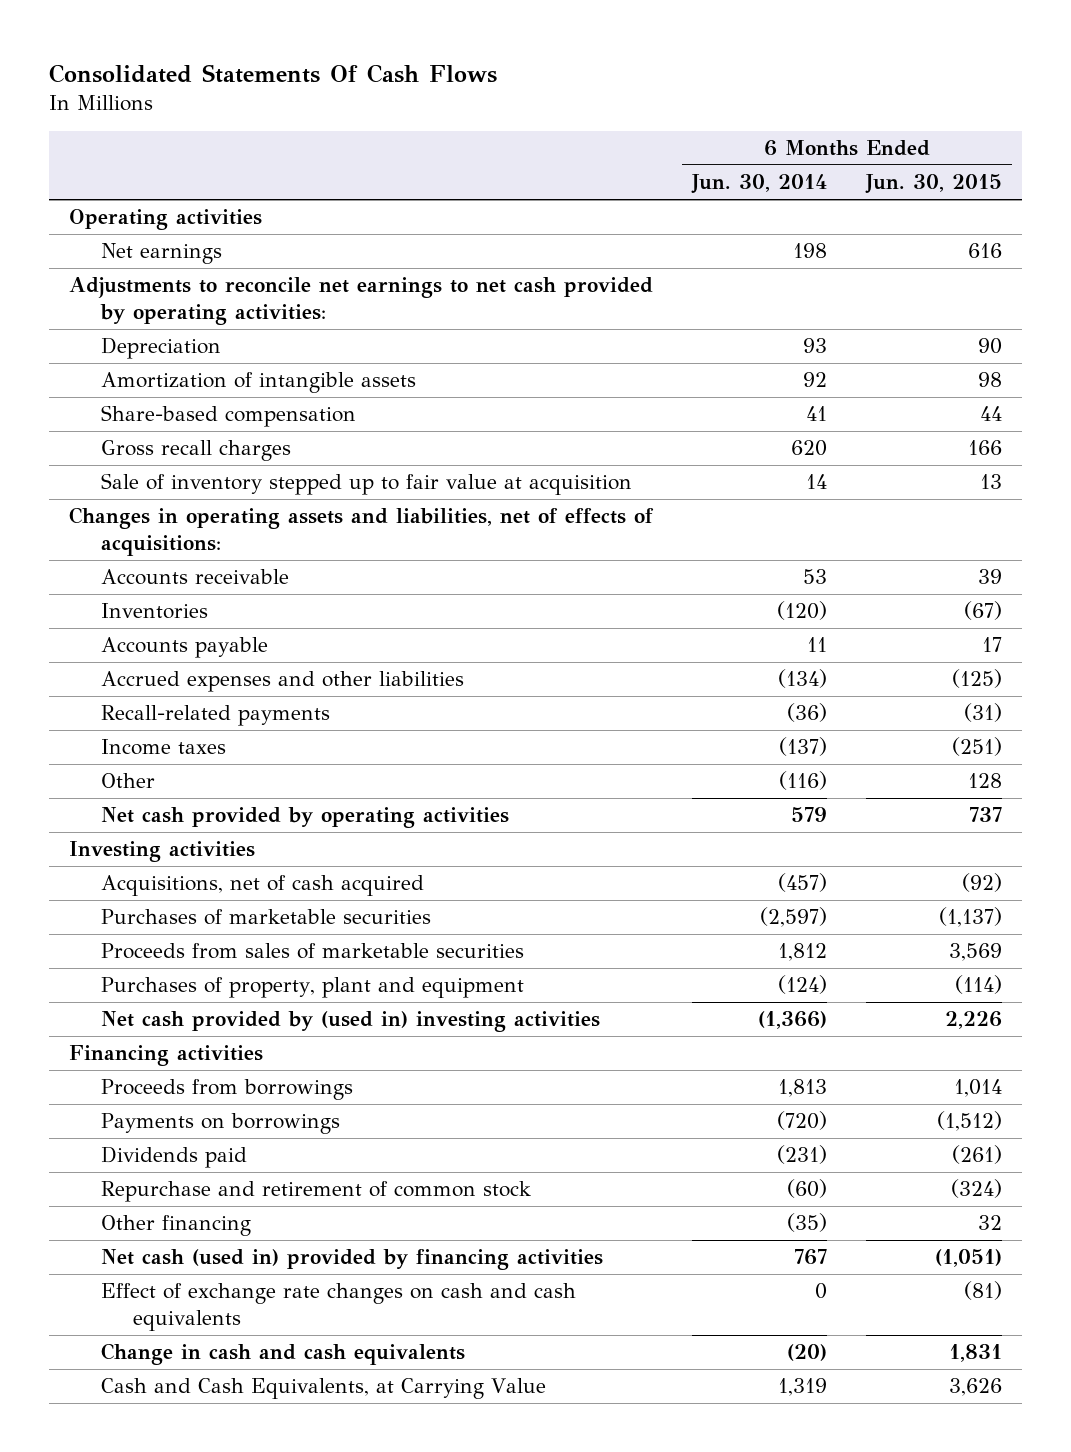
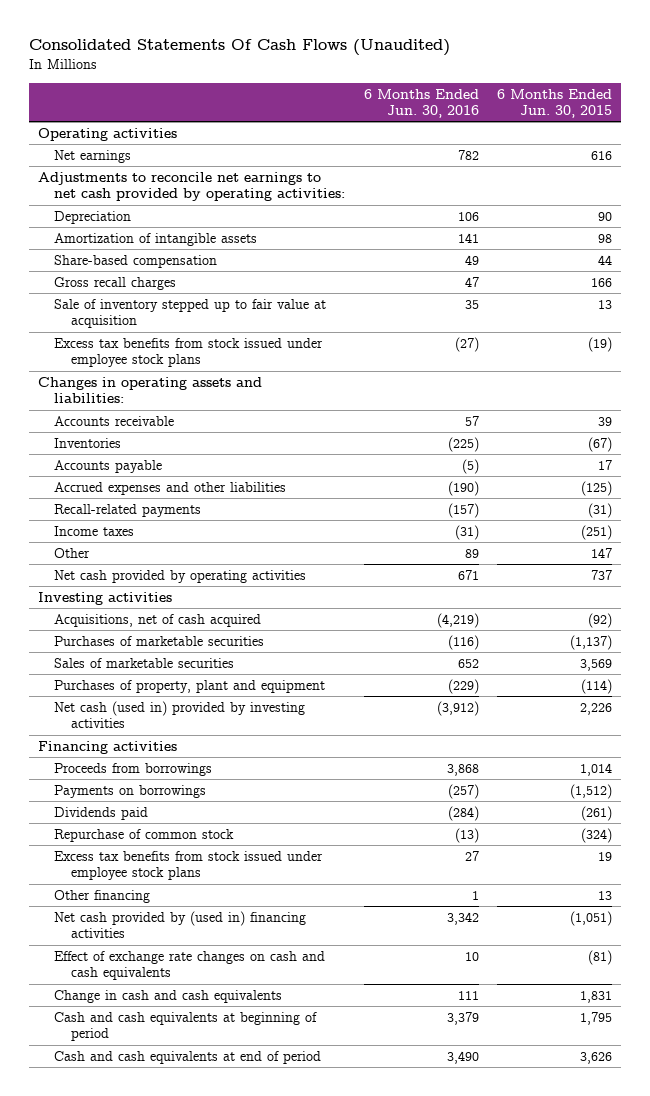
- Consolidated Statements Of Cash Flows
+ Consolidated Statements Of Cash Flows (Unaudited)
- | 6 Months Ended Jun. 30, 2014 | 6 Months Ended Jun. 30, 2015
+ | 6 Months Ended Jun. 30, 2016 | 6 Months Ended Jun. 30, 2015
- Changes in operating assets and liabilities, net of effects of acquisitions:
+ Excess tax benefits from stock issued under employee stock plans | (27) | (19)
+ Changes in operating assets and liabilities:
- Other | (116) | 128
+ Other | 89 | 147
- Proceeds from sales of marketable securities | 1,812 | 3,569
+ Sales of marketable securities | 652 | 3,569
- Net cash provided by (used in) investing activities | (1,366) | 2,226
+ Net cash (used in) provided by investing activities | (3,912) | 2,226
- Repurchase and retirement of common stock | (60) | (324)
- Other financing | (35) | 32
- Net cash (used in) provided by financing activities | 767 | (1,051)
+ Repurchase of common stock | (13) | (324)
+ Excess tax benefits from stock issued under employee stock plans | 27 | 19
+ Other financing | 1 | 13
+ Net cash provided by (used in) financing activities | 3,342 | (1,051)
- Cash and Cash Equivalents, at Carrying Value | 1,319 | 3,626
+ Cash and cash equivalents at beginning of period | 3,379 | 1,795
+ Cash and cash equivalents at end of period | 3,490 | 3,626

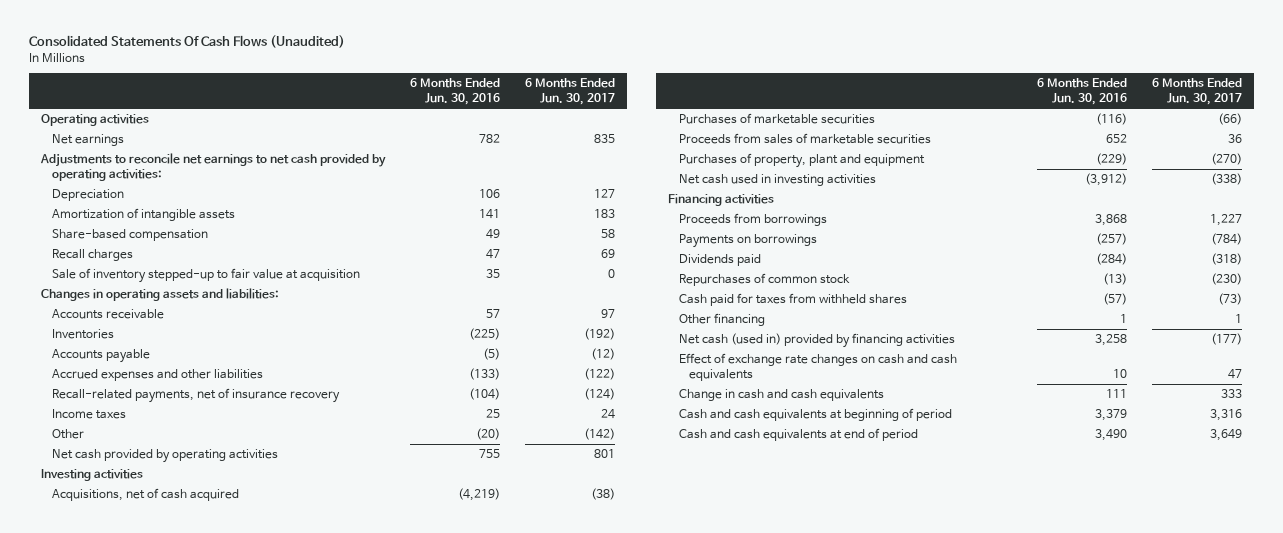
- | 6 Months Ended Jun. 30, 2016 | 6 Months Ended Jun. 30, 2015
+ | 6 Months Ended Jun. 30, 2016 | 6 Months Ended Jun. 30, 2017
- Gross recall charges | 47 | 166
- Sale of inventory stepped up to fair value at acquisition | 35 | 13
- Excess tax benefits from stock issued under employee stock plans | (27) | (19)
+ Recall charges | 47 | 69
+ Sale of inventory stepped-up to fair value at acquisition | 35 | 0
- Accrued expenses and other liabilities | (190) | (125)
- Recall-related payments | (157) | (31)
- Income taxes | (31) | (251)
- Other | 89 | 147
- Net cash provided by operating activities | 671 | 737
+ Accrued expenses and other liabilities | (133) | (122)
+ Recall-related payments, net of insurance recovery | (104) | (124)
+ Income taxes | 25 | 24
+ Other | (20) | (142)
+ Net cash provided by operating activities | 755 | 801
- Sales of marketable securities | 652 | 3,569
+ Proceeds from sales of marketable securities | 652 | 36
- Net cash (used in) provided by investing activities | (3,912) | 2,226
+ Net cash used in investing activities | (3,912) | (338)
- Repurchase of common stock | (13) | (324)
- Excess tax benefits from stock issued under employee stock plans | 27 | 19
+ Repurchases of common stock | (13) | (230)
+ Cash paid for taxes from withheld shares | (57) | (73)
- Net cash provided by (used in) financing activities | 3,342 | (1,051)
+ Net cash (used in) provided by financing activities | 3,258 | (177)

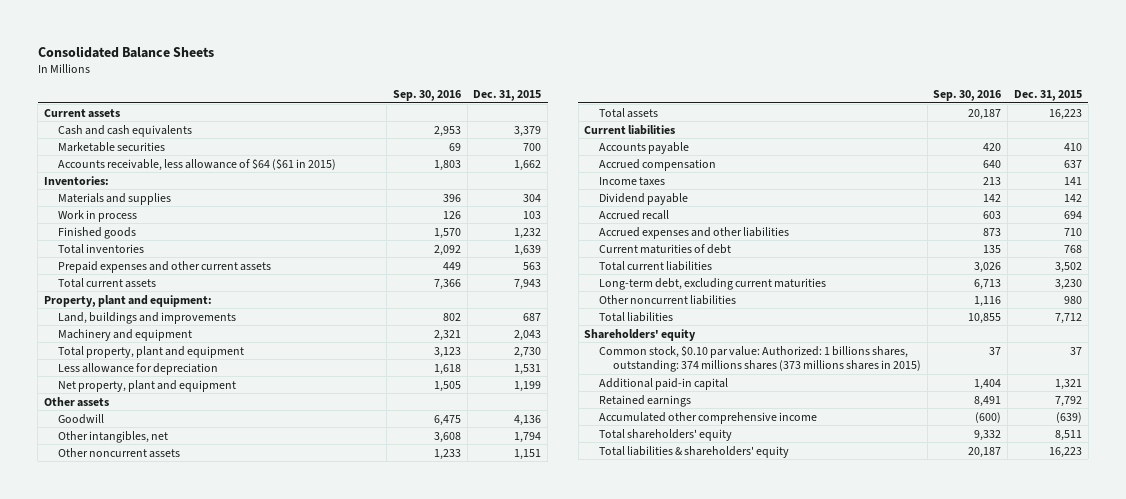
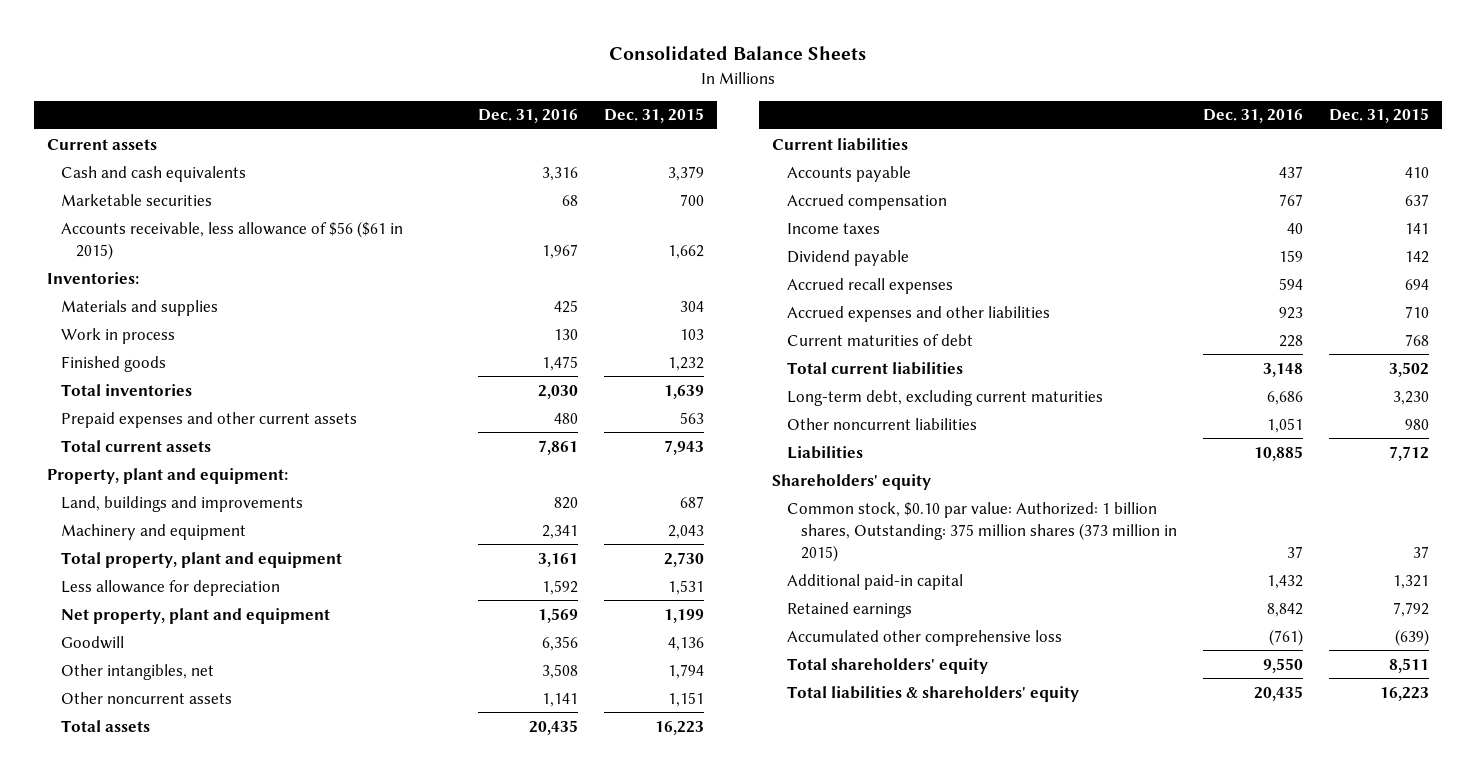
- | Sep. 30, 2016 | Dec. 31, 2015
+ | Dec. 31, 2016 | Dec. 31, 2015
- Accounts receivable, less allowance of $64 ($61 in 2015) | 1,803 | 1,662
+ Accounts receivable, less allowance of $56 ($61 in 2015) | 1,967 | 1,662
- Other assets
- Accrued recall | 603 | 694
+ Accrued recall expenses | 594 | 694
- Total liabilities | 10,855 | 7,712
+ Liabilities | 10,885 | 7,712
- Common stock, $0.10 par value: Authorized: 1 billions shares, outstanding: 374 millions shares (373 millions shares in 2015) | 37 | 37
+ Common stock, $0.10 par value: Authorized: 1 billion shares, Outstanding: 375 million shares (373 million in 2015) | 37 | 37
- Accumulated other comprehensive income | (600) | (639)
+ Accumulated other comprehensive loss | (761) | (639)

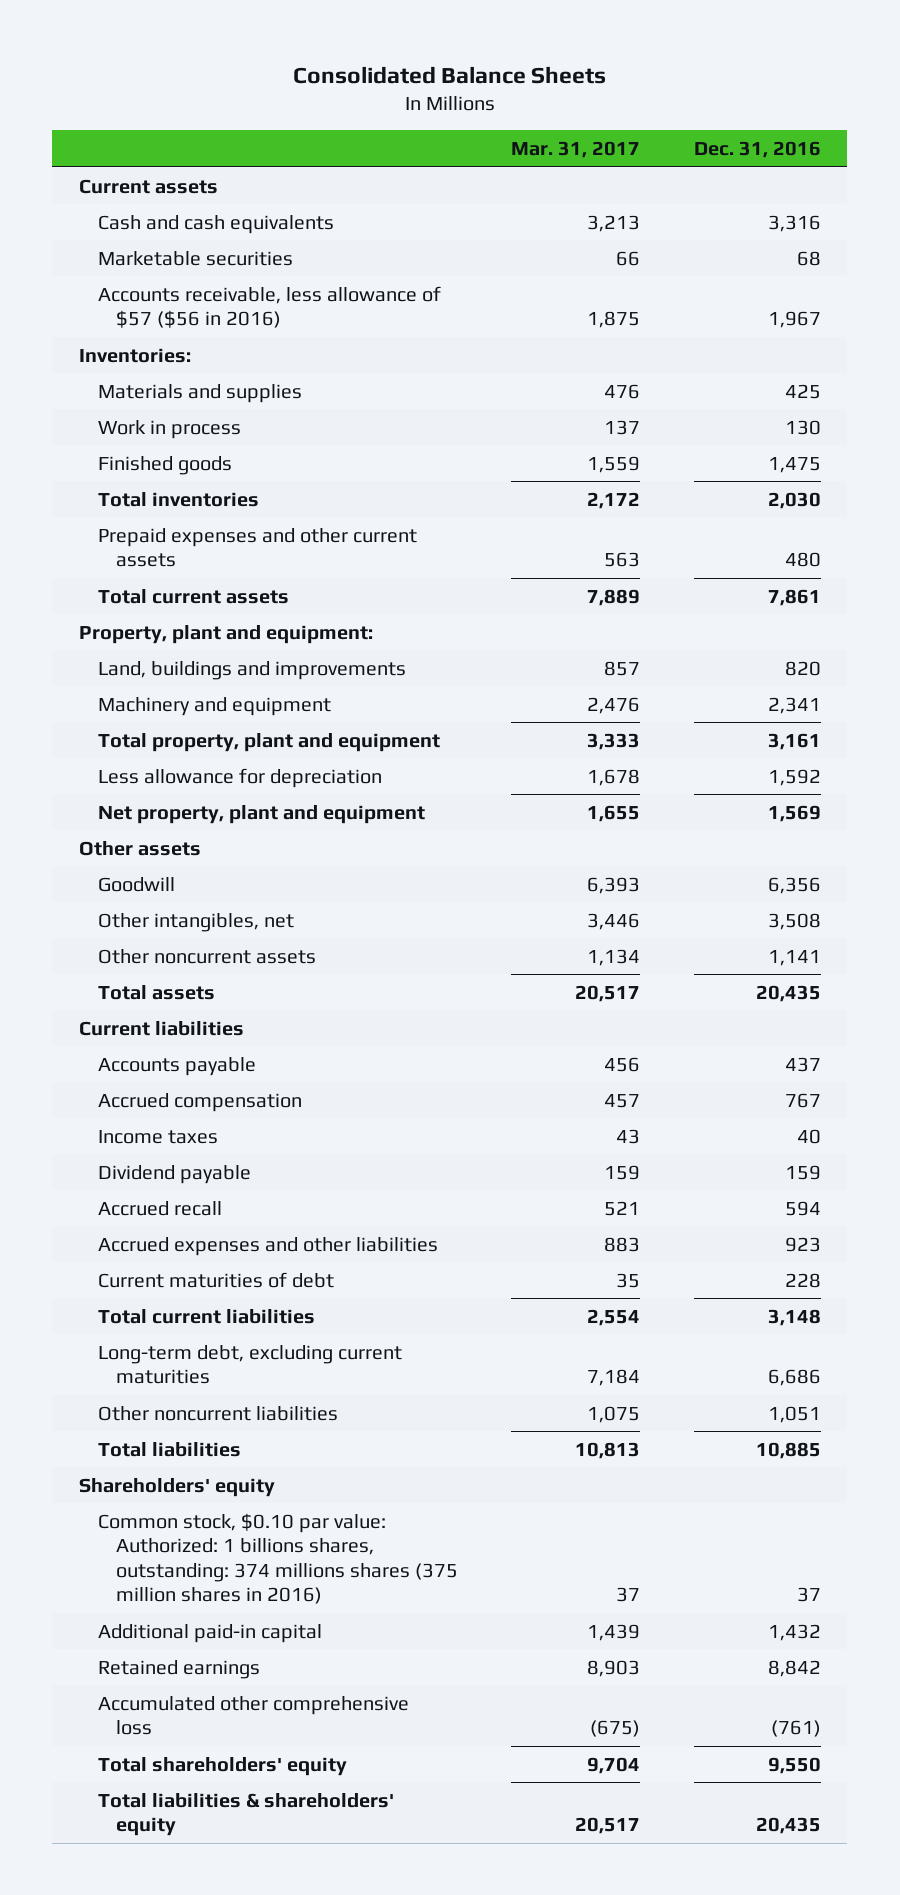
- | Dec. 31, 2016 | Dec. 31, 2015
+ | Mar. 31, 2017 | Dec. 31, 2016
- Accounts receivable, less allowance of $56 ($61 in 2015) | 1,967 | 1,662
+ Accounts receivable, less allowance of $57 ($56 in 2016) | 1,875 | 1,967
+ Other assets
- Accrued recall expenses | 594 | 694
+ Accrued recall | 521 | 594
- Liabilities | 10,885 | 7,712
+ Total liabilities | 10,813 | 10,885
- Common stock, $0.10 par value: Authorized: 1 billion shares, Outstanding: 375 million shares (373 million in 2015) | 37 | 37
+ Common stock, $0.10 par value: Authorized: 1 billions shares, outstanding: 374 millions shares (375 million shares in 2016) | 37 | 37

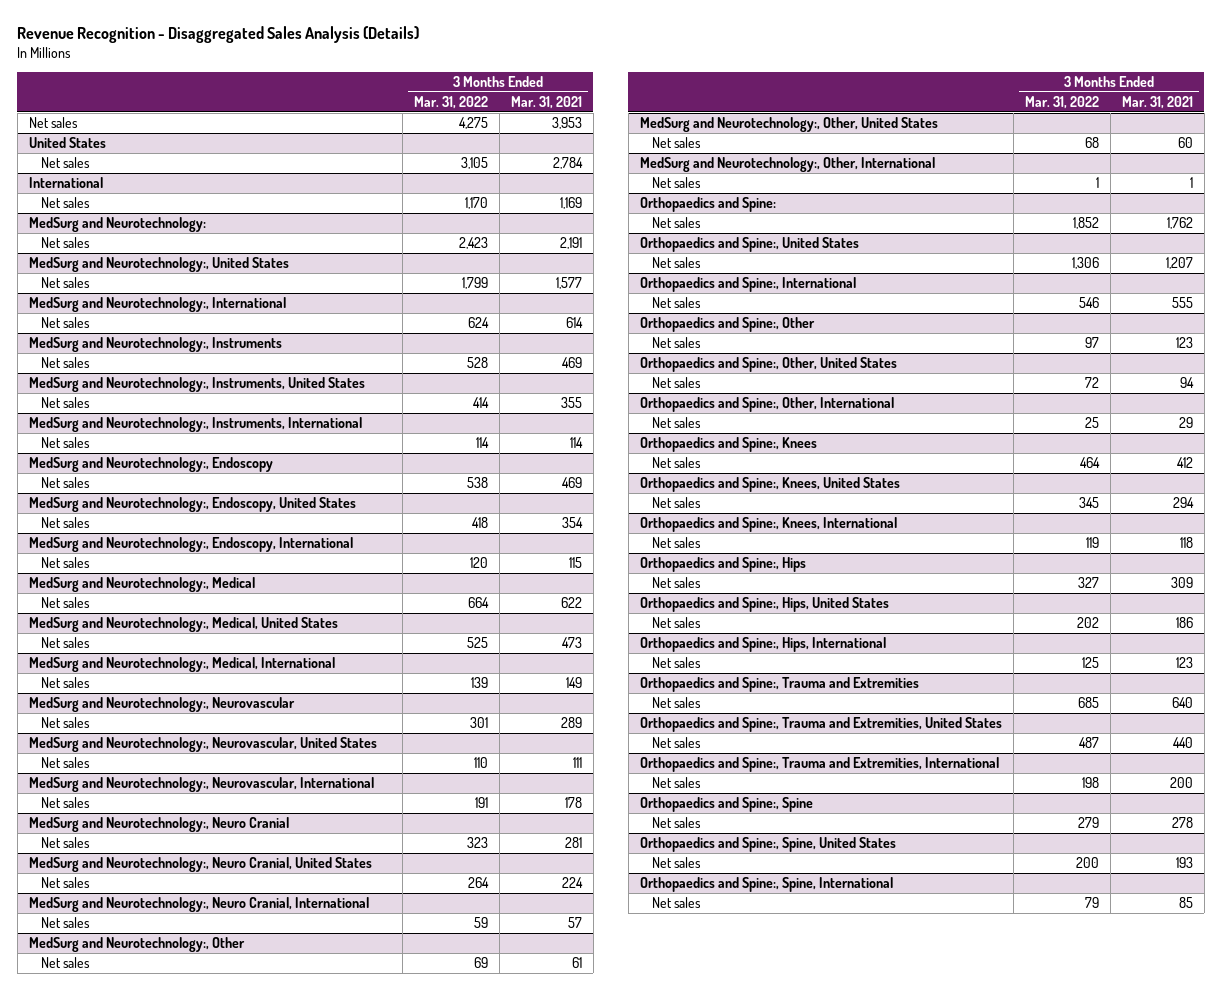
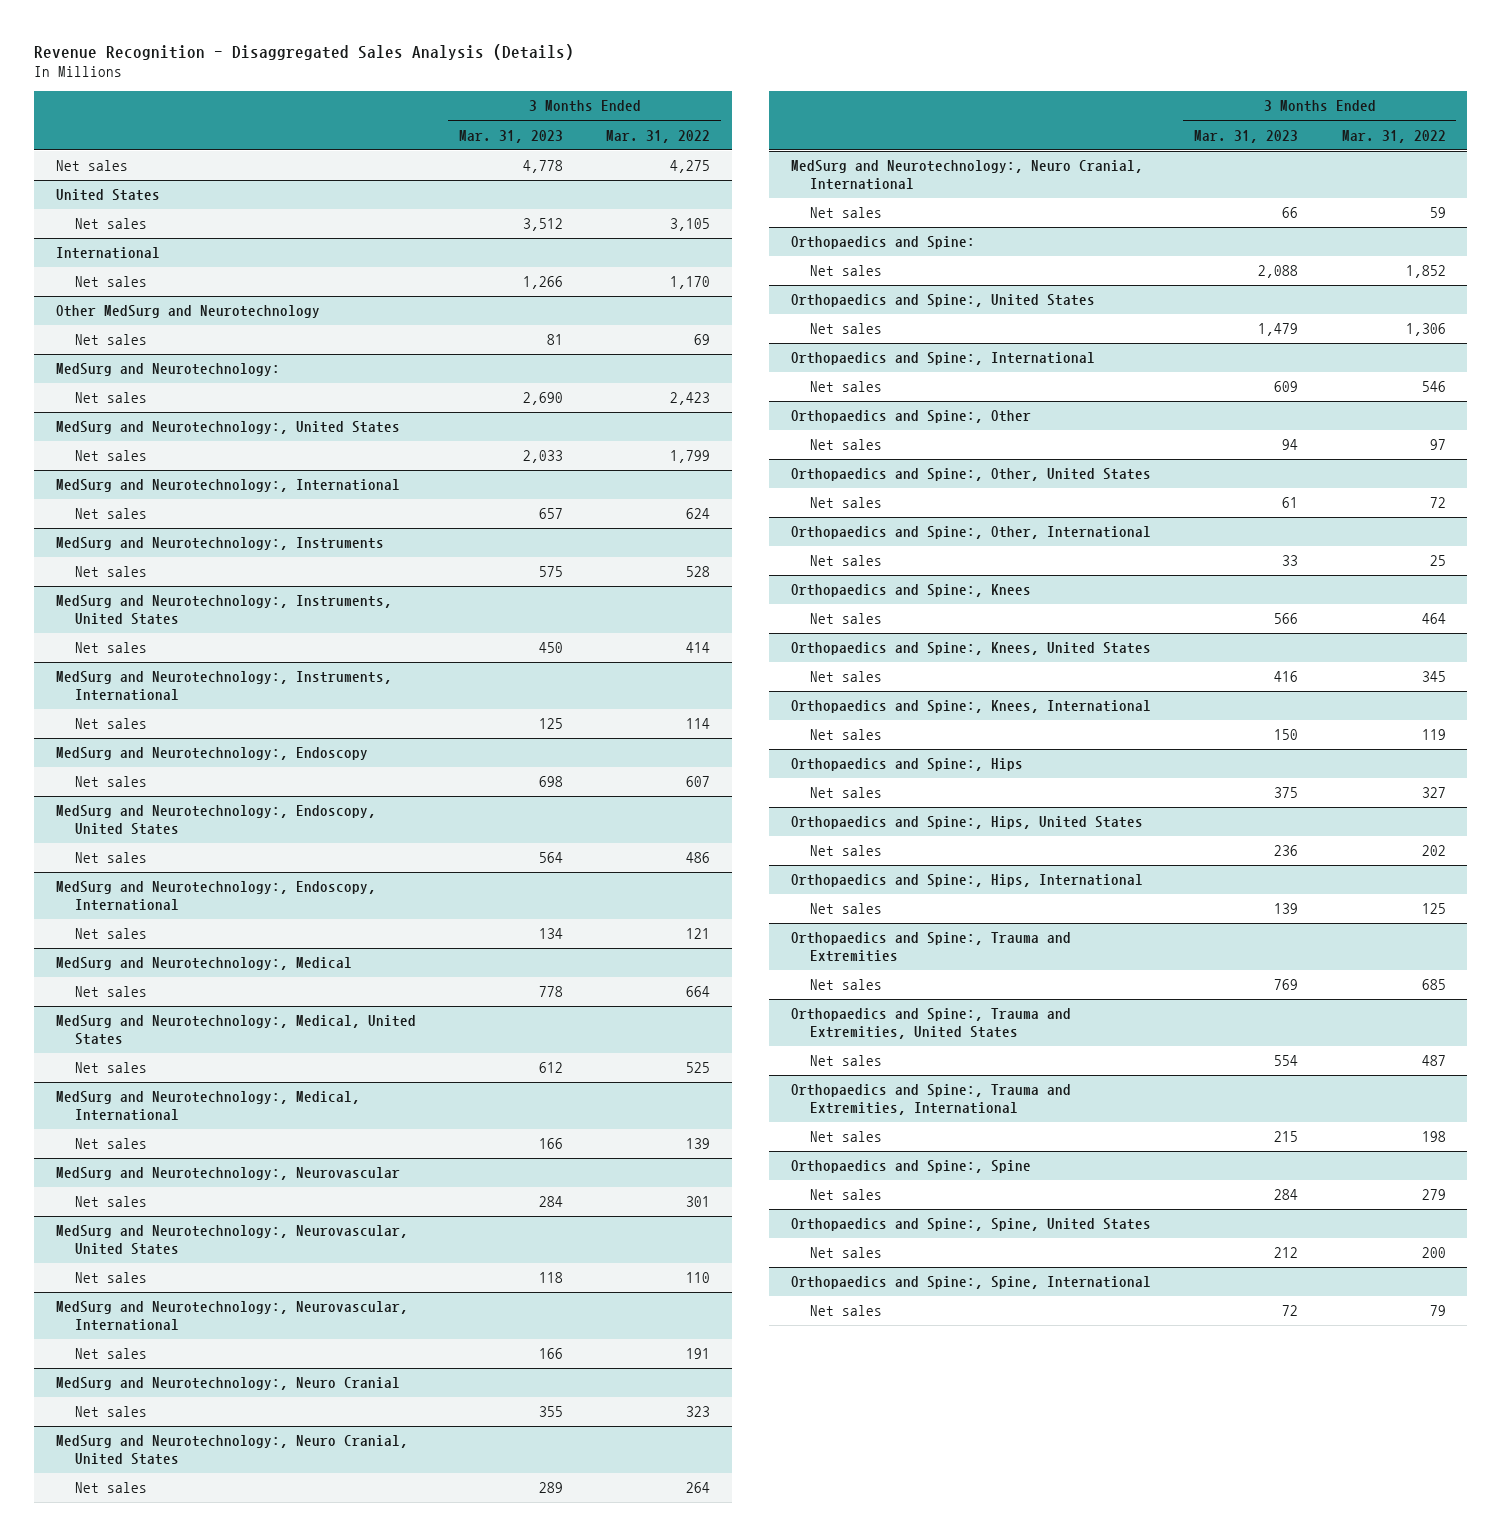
- | 3 Months Ended Mar. 31, 2022 | 3 Months Ended Mar. 31, 2021
+ | 3 Months Ended Mar. 31, 2023 | 3 Months Ended Mar. 31, 2022
+ Other MedSurg and Neurotechnology
+ Net sales | 81 | 69
@ MedSurg and Neurotechnology:, Endoscopy
- Net sales | 538 | 469
+ Net sales | 698 | 607
@ MedSurg and Neurotechnology:, Endoscopy, United States
- Net sales | 418 | 354
+ Net sales | 564 | 486
@ MedSurg and Neurotechnology:, Endoscopy, International
- Net sales | 120 | 115
+ Net sales | 134 | 121
- MedSurg and Neurotechnology:, Other
- Net sales | 69 | 61
- MedSurg and Neurotechnology:, Other, United States
- Net sales | 68 | 60
- MedSurg and Neurotechnology:, Other, International
- Net sales | 1 | 1

